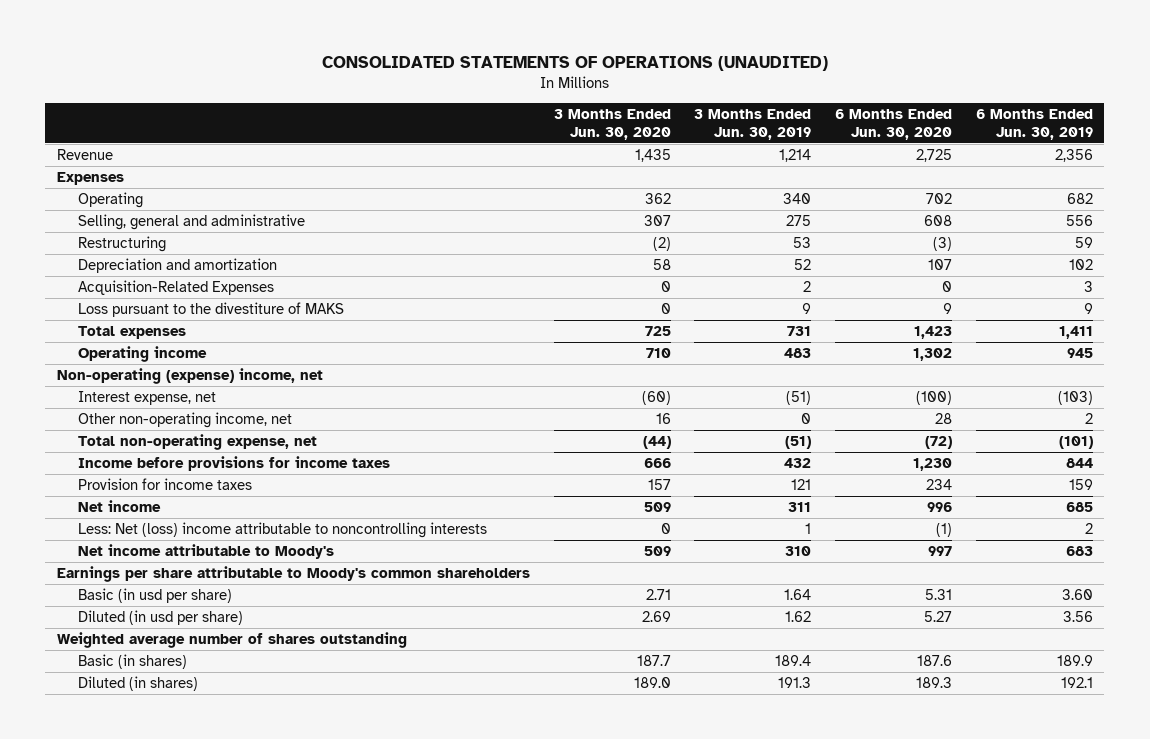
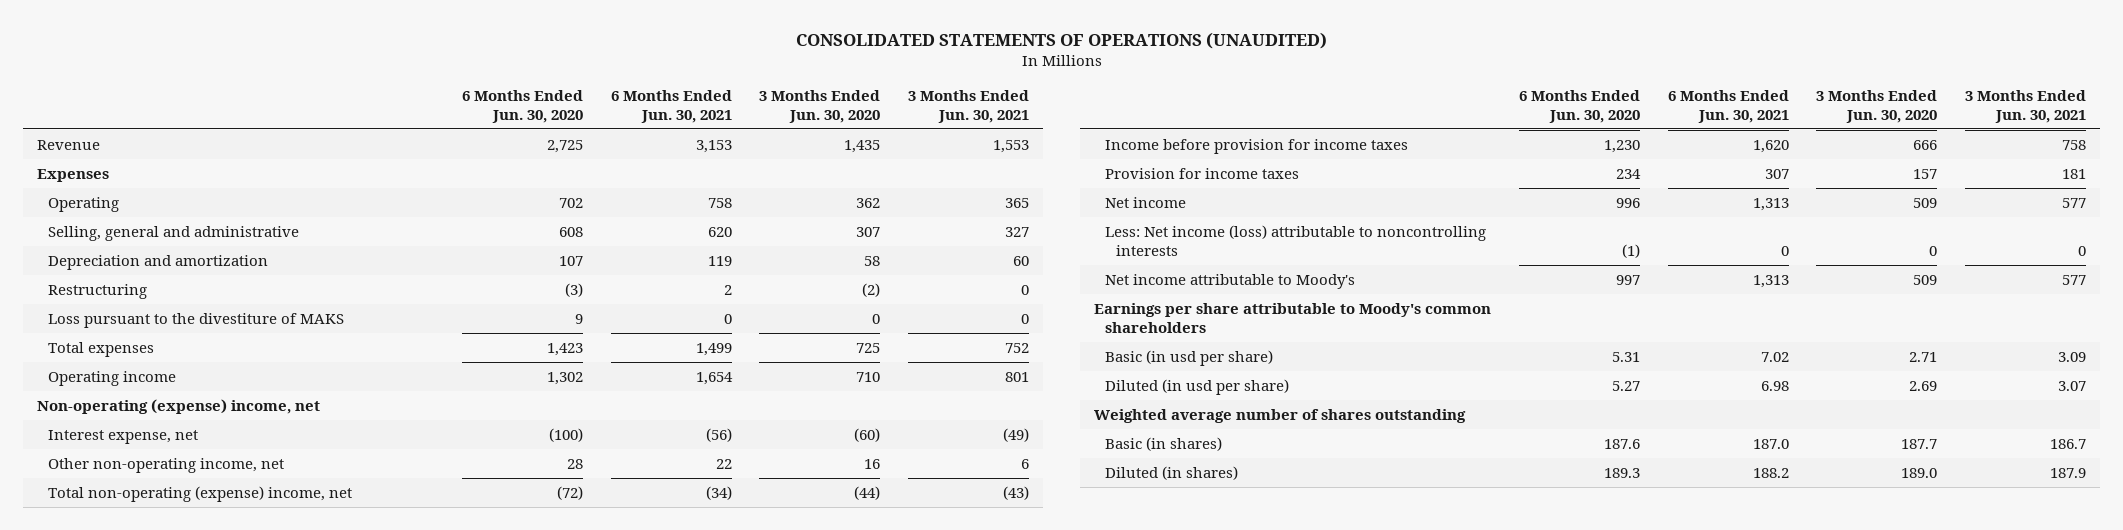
- | 3 Months Ended Jun. 30, 2020 | 3 Months Ended Jun. 30, 2019 | 6 Months Ended Jun. 30, 2020 | 6 Months Ended Jun. 30, 2019
+ | 6 Months Ended Jun. 30, 2020 | 6 Months Ended Jun. 30, 2021 | 3 Months Ended Jun. 30, 2020 | 3 Months Ended Jun. 30, 2021
- Acquisition-Related Expenses | 0 | 2 | 0 | 3
moved down: Restructuring | (3) | 2 | (2) | 0
- Total non-operating expense, net | (44) | (51) | (72) | (101)
- Income before provisions for income taxes | 666 | 432 | 1,230 | 844
+ Total non-operating (expense) income, net | (72) | (34) | (44) | (43)
+ Income before provision for income taxes | 1,230 | 1,620 | 666 | 758
- Less: Net (loss) income attributable to noncontrolling interests | 0 | 1 | (1) | 2
+ Less: Net income (loss) attributable to noncontrolling interests | (1) | 0 | 0 | 0

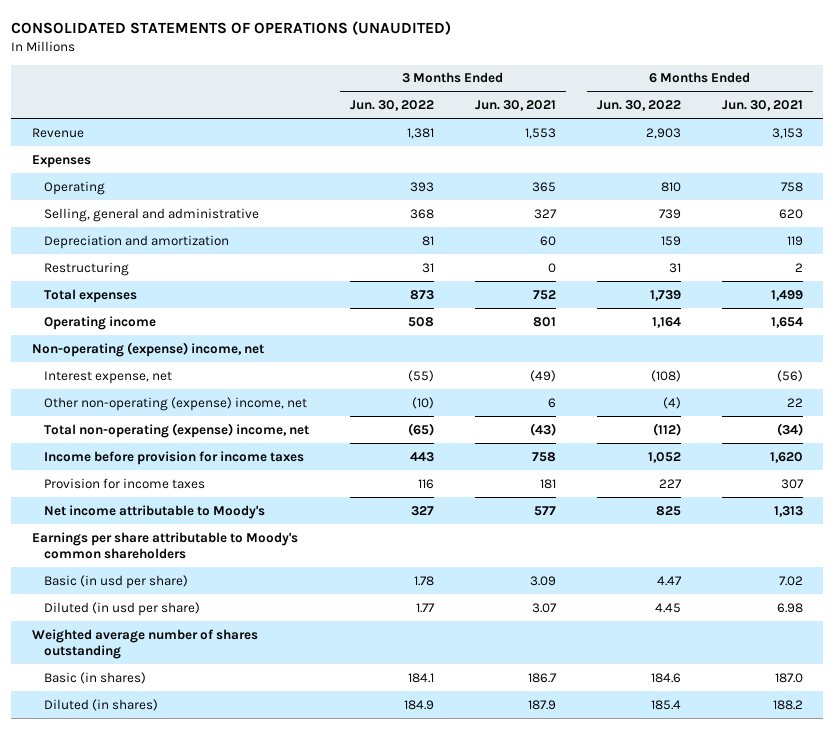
- | 6 Months Ended Jun. 30, 2020 | 6 Months Ended Jun. 30, 2021 | 3 Months Ended Jun. 30, 2020 | 3 Months Ended Jun. 30, 2021
+ | 3 Months Ended Jun. 30, 2022 | 3 Months Ended Jun. 30, 2021 | 6 Months Ended Jun. 30, 2022 | 6 Months Ended Jun. 30, 2021
- Loss pursuant to the divestiture of MAKS | 9 | 0 | 0 | 0
- Other non-operating income, net | 28 | 22 | 16 | 6
+ Other non-operating (expense) income, net | (10) | 6 | (4) | 22
- Net income | 996 | 1,313 | 509 | 577
- Less: Net income (loss) attributable to noncontrolling interests | (1) | 0 | 0 | 0

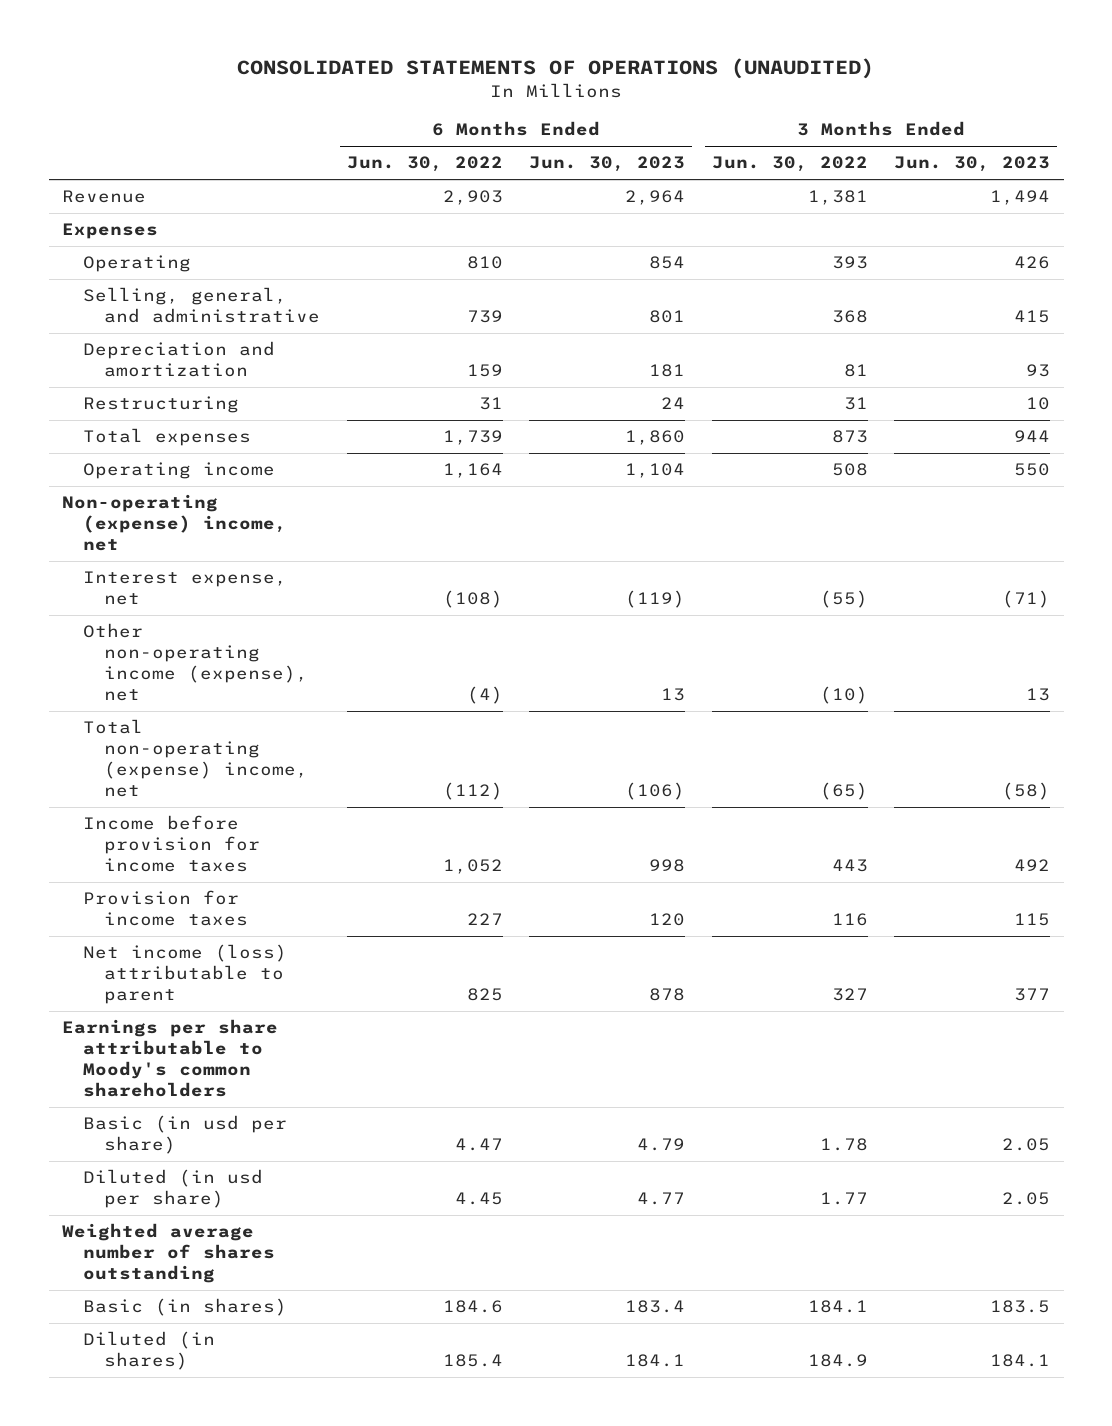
- | 3 Months Ended Jun. 30, 2022 | 3 Months Ended Jun. 30, 2021 | 6 Months Ended Jun. 30, 2022 | 6 Months Ended Jun. 30, 2021
+ | 6 Months Ended Jun. 30, 2022 | 6 Months Ended Jun. 30, 2023 | 3 Months Ended Jun. 30, 2022 | 3 Months Ended Jun. 30, 2023
- Selling, general and administrative | 368 | 327 | 739 | 620
+ Selling, general, and administrative | 739 | 801 | 368 | 415
- Other non-operating (expense) income, net | (10) | 6 | (4) | 22
+ Other non-operating income (expense), net | (4) | 13 | (10) | 13
- Net income attributable to Moody's | 327 | 577 | 825 | 1,313
+ Net income (loss) attributable to parent | 825 | 878 | 327 | 377

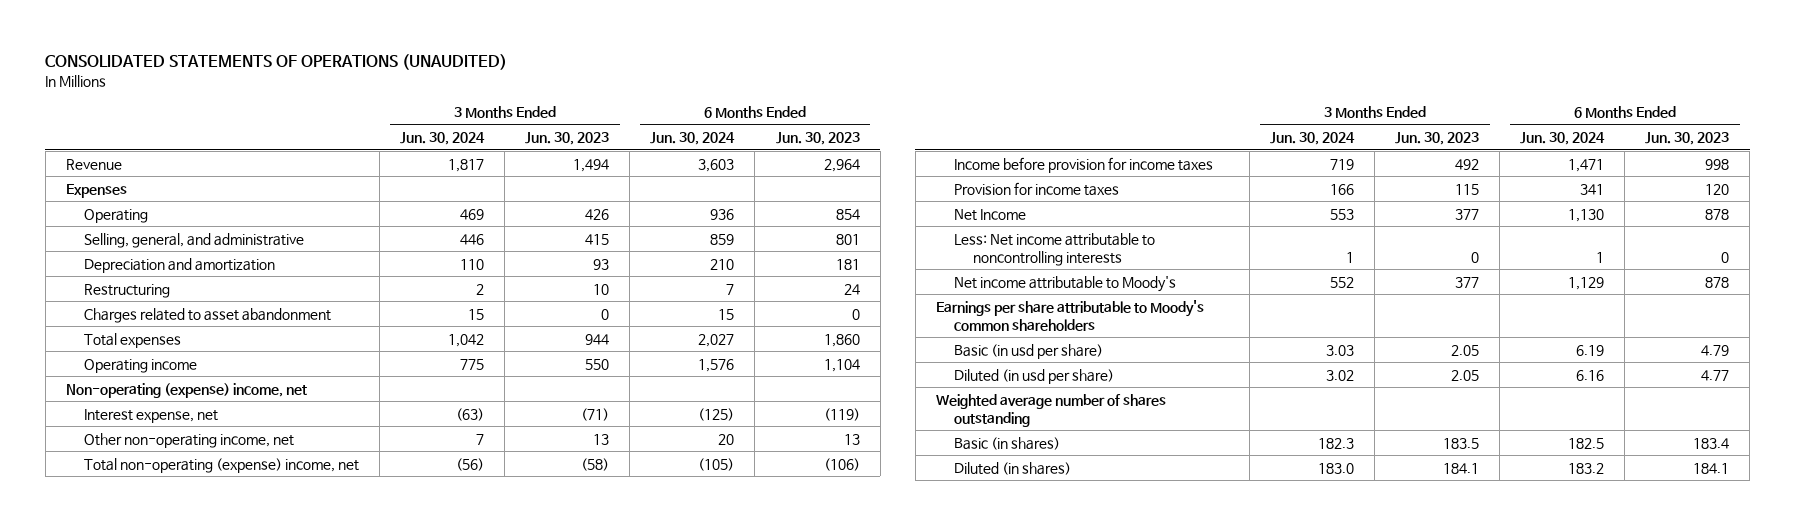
- | 6 Months Ended Jun. 30, 2022 | 6 Months Ended Jun. 30, 2023 | 3 Months Ended Jun. 30, 2022 | 3 Months Ended Jun. 30, 2023
+ | 3 Months Ended Jun. 30, 2024 | 3 Months Ended Jun. 30, 2023 | 6 Months Ended Jun. 30, 2024 | 6 Months Ended Jun. 30, 2023
+ Charges related to asset abandonment | 15 | 0 | 15 | 0
- Other non-operating income (expense), net | (4) | 13 | (10) | 13
+ Other non-operating income, net | 7 | 13 | 20 | 13
- Net income (loss) attributable to parent | 825 | 878 | 327 | 377
+ Net Income | 553 | 377 | 1,130 | 878
+ Less: Net income attributable to noncontrolling interests | 1 | 0 | 1 | 0
+ Net income attributable to Moody's | 552 | 377 | 1,129 | 878

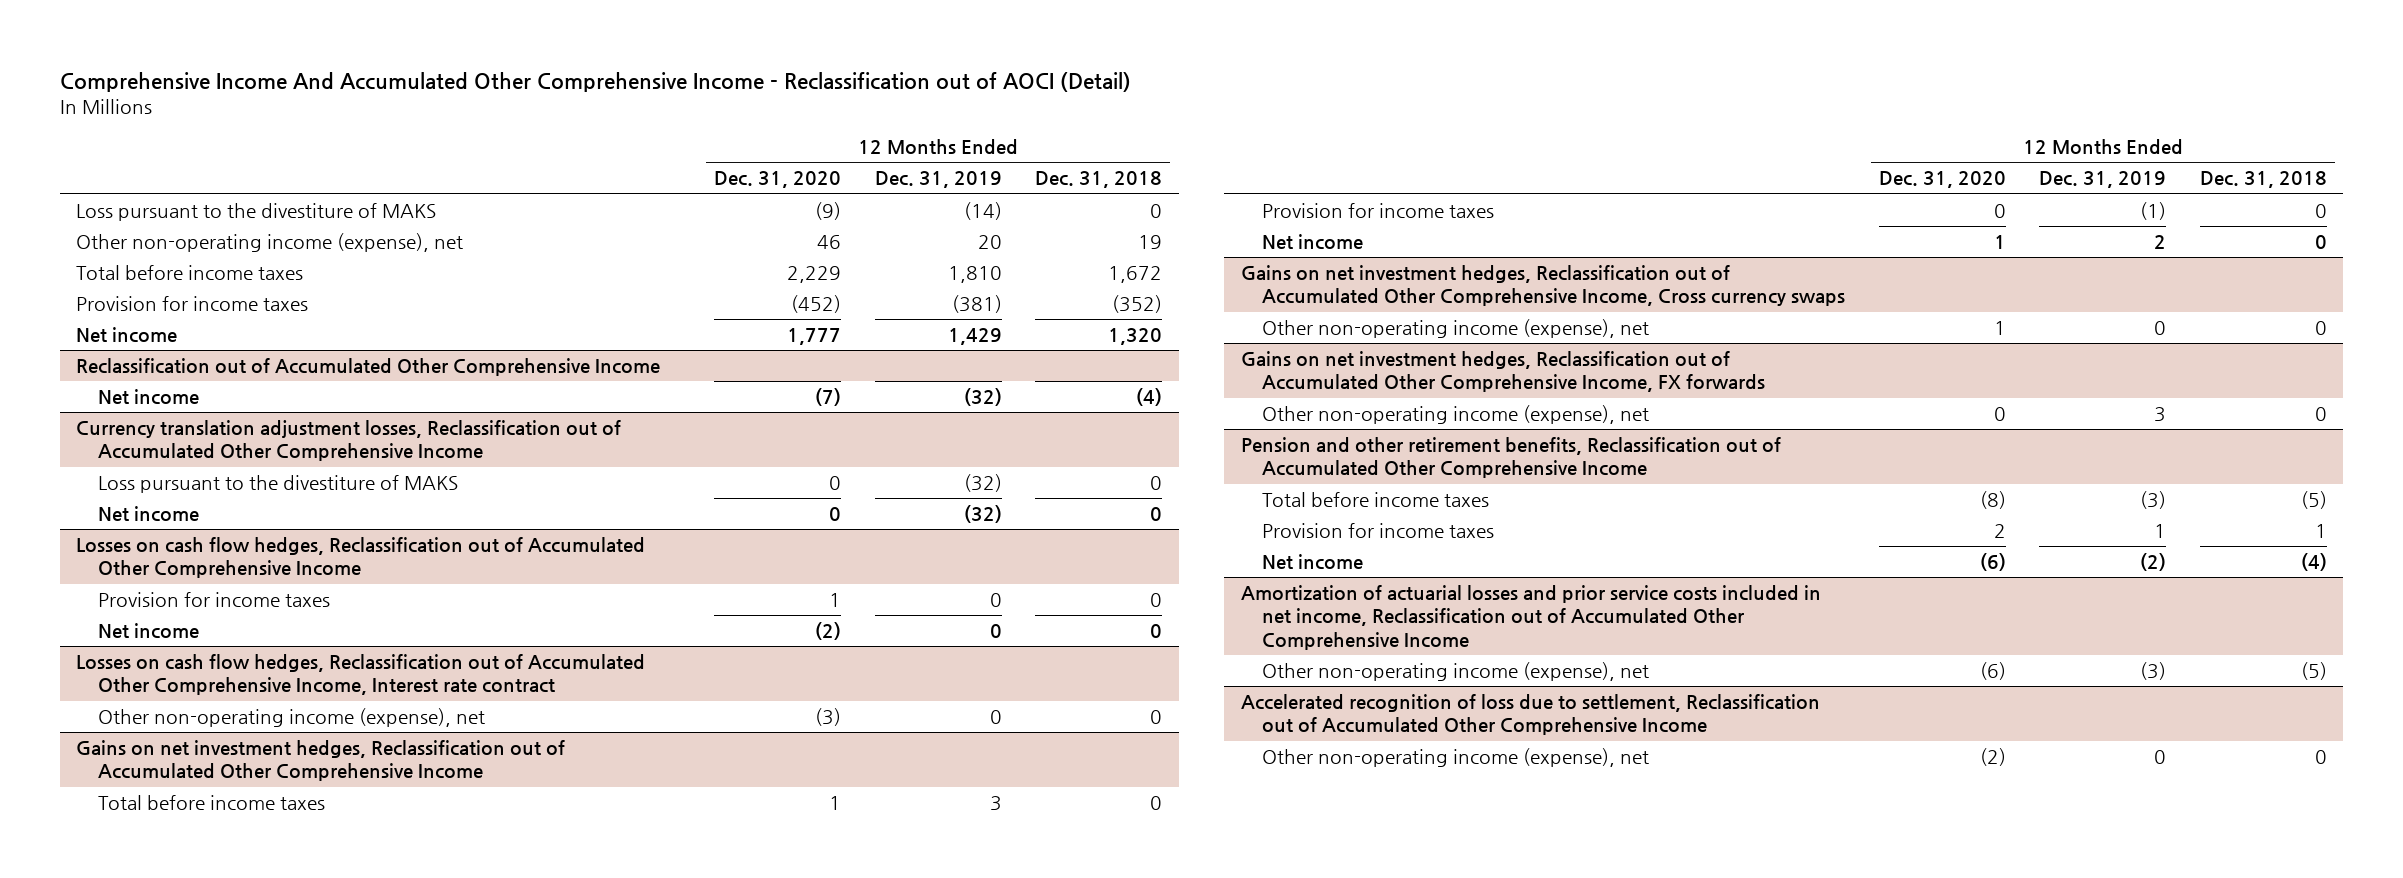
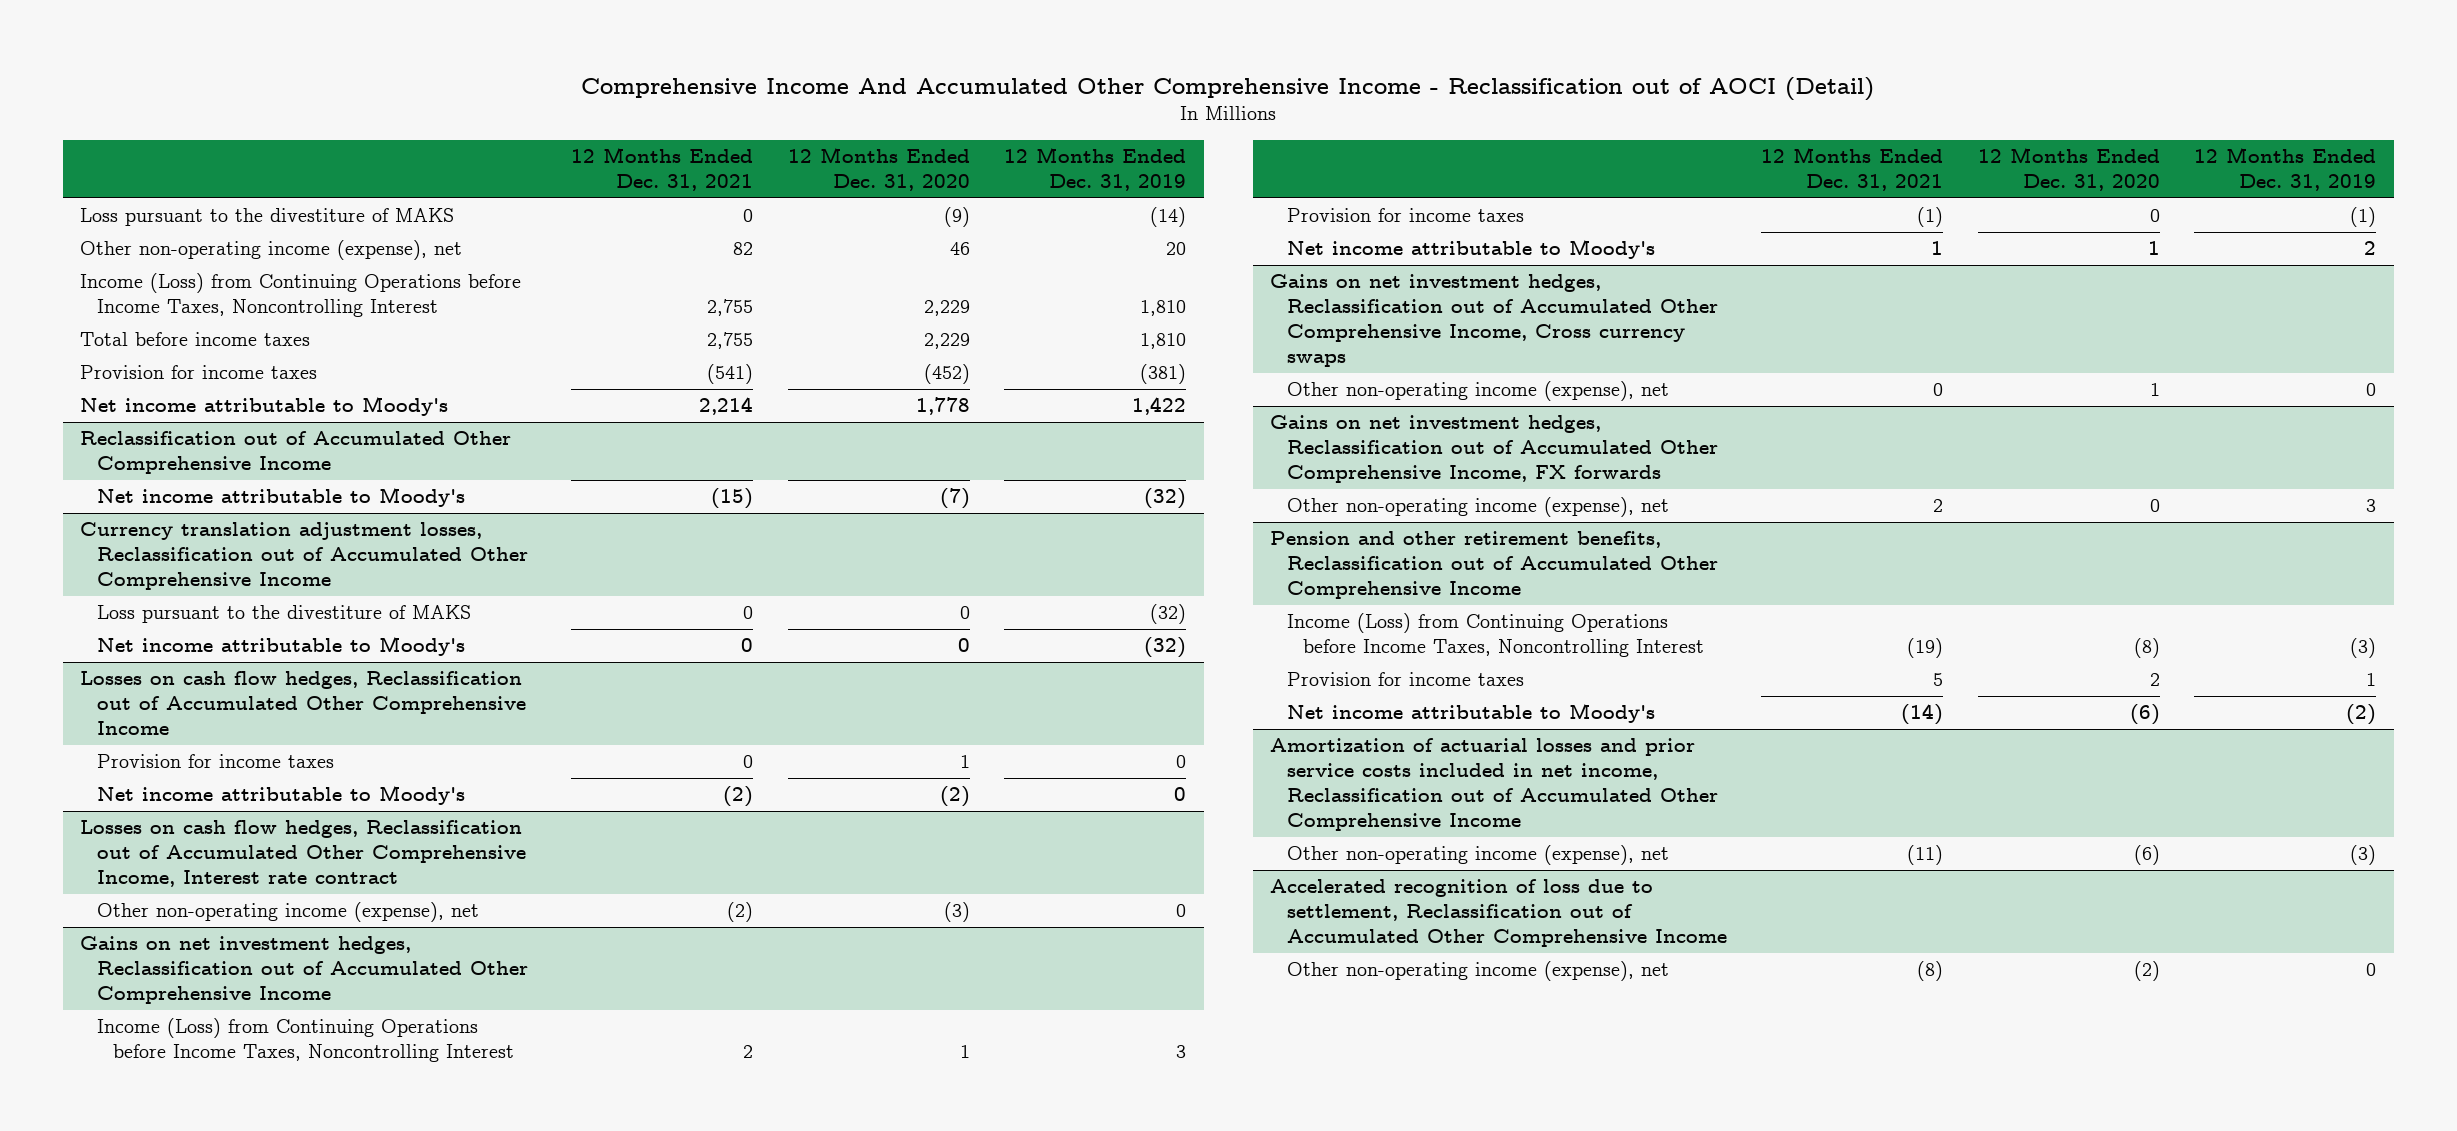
- | 12 Months Ended Dec. 31, 2020 | 12 Months Ended Dec. 31, 2019 | 12 Months Ended Dec. 31, 2018
+ | 12 Months Ended Dec. 31, 2021 | 12 Months Ended Dec. 31, 2020 | 12 Months Ended Dec. 31, 2019
+ Income (Loss) from Continuing Operations before Income Taxes, Noncontrolling Interest | 2,755 | 2,229 | 1,810
- Net income | 1,777 | 1,429 | 1,320
+ Net income attributable to Moody's | 2,214 | 1,778 | 1,422
@ Reclassification out of Accumulated Other Comprehensive Income
- Net income | (7) | (32) | (4)
+ Net income attributable to Moody's | (15) | (7) | (32)
@ Currency translation adjustment losses, Reclassification out of Accumulated Other Comprehensive Income
- Net income | 0 | (32) | 0
+ Net income attributable to Moody's | 0 | 0 | (32)
@ Losses on cash flow hedges, Reclassification out of Accumulated Other Comprehensive Income
- Net income | (2) | 0 | 0
+ Net income attributable to Moody's | (2) | (2) | 0
@ Gains on net investment hedges, Reclassification out of Accumulated Other Comprehensive Income
- Total before income taxes | 1 | 3 | 0
+ Income (Loss) from Continuing Operations before Income Taxes, Noncontrolling Interest | 2 | 1 | 3
- Net income | 1 | 2 | 0
+ Net income attributable to Moody's | 1 | 1 | 2
@ Pension and other retirement benefits, Reclassification out of Accumulated Other Comprehensive Income
- Total before income taxes | (8) | (3) | (5)
+ Income (Loss) from Continuing Operations before Income Taxes, Noncontrolling Interest | (19) | (8) | (3)
- Net income | (6) | (2) | (4)
+ Net income attributable to Moody's | (14) | (6) | (2)

